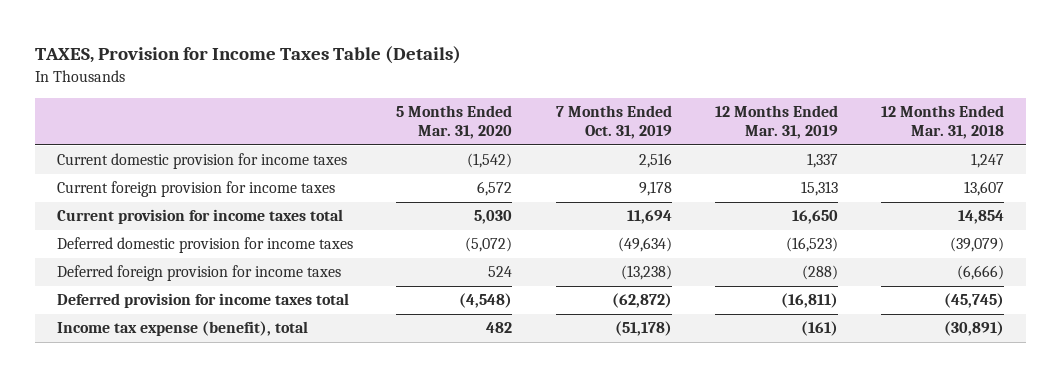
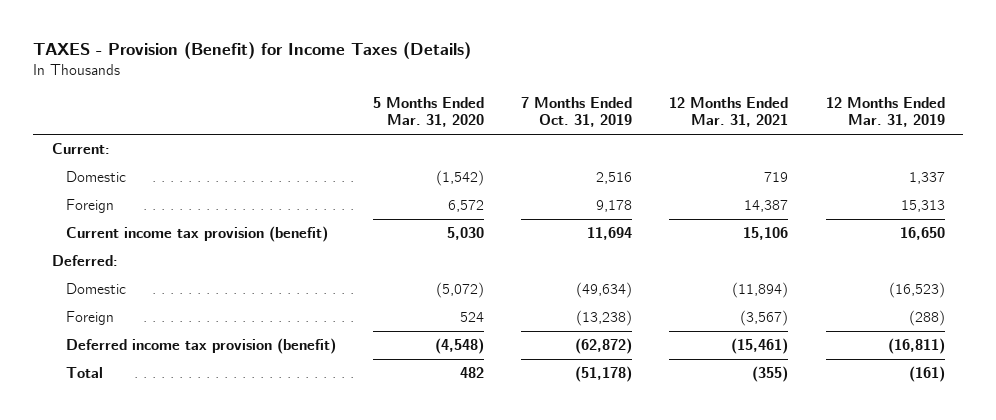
- TAXES, Provision for Income Taxes Table (Details)
+ TAXES - Provision (Benefit) for Income Taxes (Details)
- | 5 Months Ended Mar. 31, 2020 | 7 Months Ended Oct. 31, 2019 | 12 Months Ended Mar. 31, 2019 | 12 Months Ended Mar. 31, 2018
+ | 5 Months Ended Mar. 31, 2020 | 7 Months Ended Oct. 31, 2019 | 12 Months Ended Mar. 31, 2021 | 12 Months Ended Mar. 31, 2019
- Current domestic provision for income taxes | (1,542) | 2,516 | 1,337 | 1,247
- Current foreign provision for income taxes | 6,572 | 9,178 | 15,313 | 13,607
- Current provision for income taxes total | 5,030 | 11,694 | 16,650 | 14,854
- Deferred domestic provision for income taxes | (5,072) | (49,634) | (16,523) | (39,079)
- Deferred foreign provision for income taxes | 524 | (13,238) | (288) | (6,666)
- Deferred provision for income taxes total | (4,548) | (62,872) | (16,811) | (45,745)
- Income tax expense (benefit), total | 482 | (51,178) | (161) | (30,891)
+ Current:
+ Domestic | (1,542) | 2,516 | 719 | 1,337
+ Foreign | 6,572 | 9,178 | 14,387 | 15,313
+ Current income tax provision (benefit) | 5,030 | 11,694 | 15,106 | 16,650
+ Deferred:
+ Domestic | (5,072) | (49,634) | (11,894) | (16,523)
+ Foreign | 524 | (13,238) | (3,567) | (288)
+ Deferred income tax provision (benefit) | (4,548) | (62,872) | (15,461) | (16,811)
+ Total | 482 | (51,178) | (355) | (161)

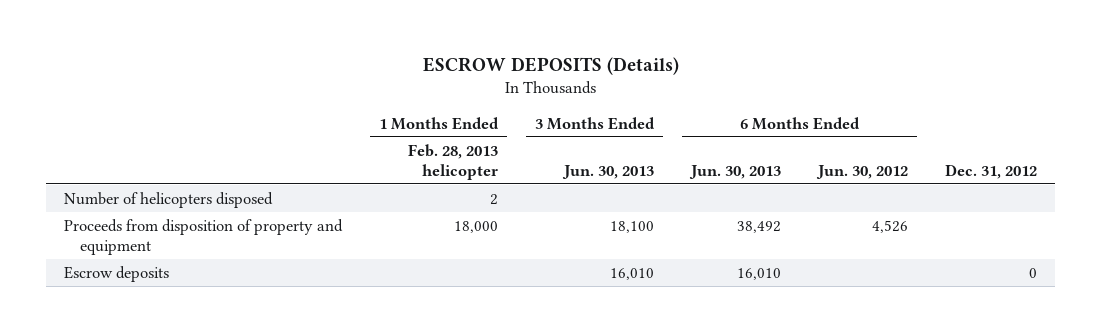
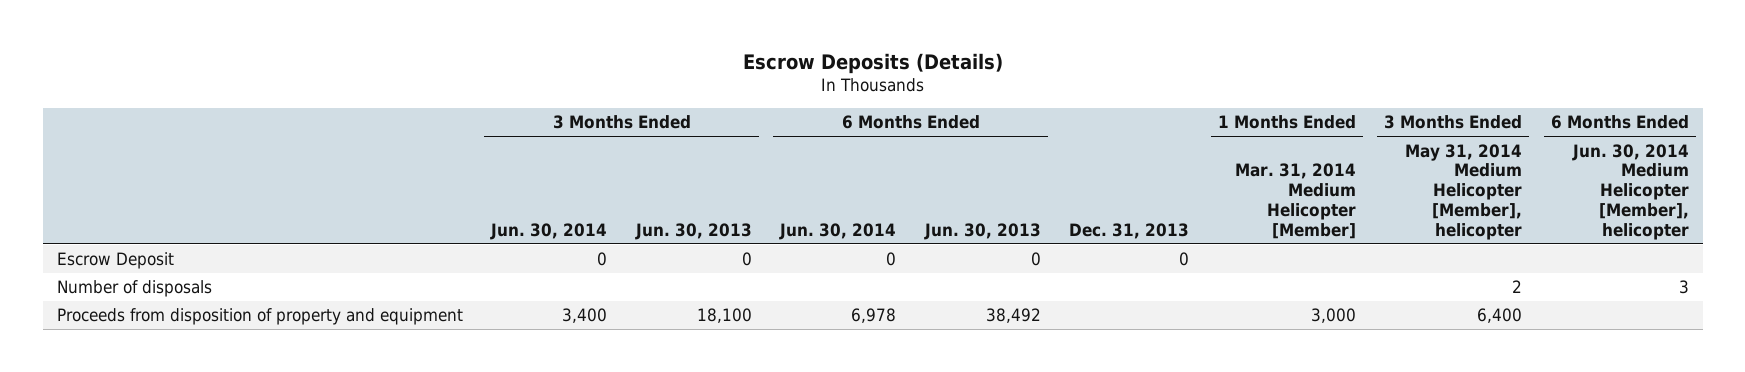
- ESCROW DEPOSITS (Details)
+ Escrow Deposits (Details)
- | 1 Months Ended Feb. 28, 2013 helicopter | 3 Months Ended Jun. 30, 2013 | 6 Months Ended Jun. 30, 2013 | 6 Months Ended Jun. 30, 2012 | Dec. 31, 2012
+ | 3 Months Ended Jun. 30, 2014 | 3 Months Ended Jun. 30, 2013 | 6 Months Ended Jun. 30, 2014 | 6 Months Ended Jun. 30, 2013 | Dec. 31, 2013 | 1 Months Ended Mar. 31, 2014 Medium Helicopter [Member] | 3 Months Ended May 31, 2014 Medium Helicopter [Member], helicopter | 6 Months Ended Jun. 30, 2014 Medium Helicopter [Member], helicopter
- Number of helicopters disposed | 2 | | | |
+ Escrow Deposit | 0 | 0 | 0 | 0 | 0 | | |
+ Number of disposals | | | | | | | 2 | 3
- Escrow deposits | | 16,010 | 16,010 | | 0

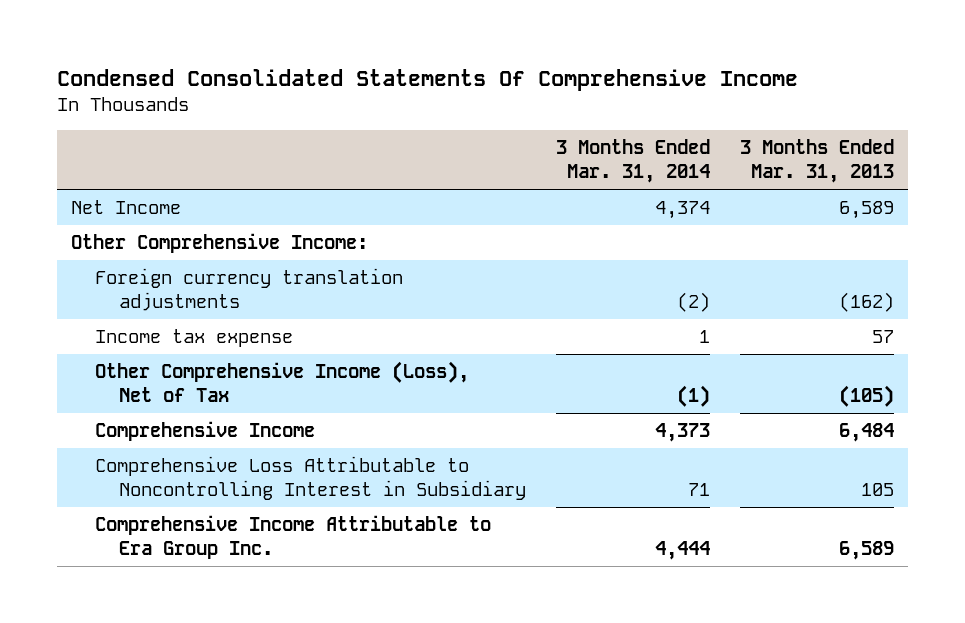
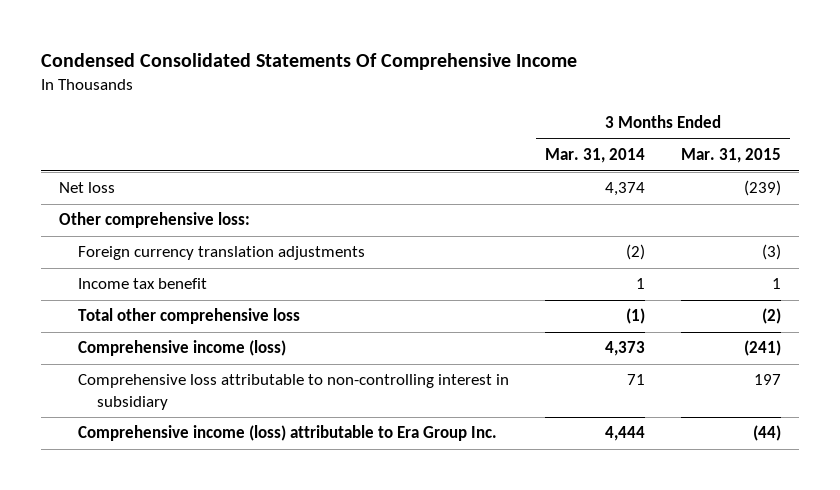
- | 3 Months Ended Mar. 31, 2014 | 3 Months Ended Mar. 31, 2013
+ | 3 Months Ended Mar. 31, 2014 | 3 Months Ended Mar. 31, 2015
- Net Income | 4,374 | 6,589
- Other Comprehensive Income:
+ Net loss | 4,374 | (239)
+ Other comprehensive loss:
- Income tax expense | 1 | 57
- Other Comprehensive Income (Loss), Net of Tax | (1) | (105)
- Comprehensive Income | 4,373 | 6,484
- Comprehensive Loss Attributable to Noncontrolling Interest in Subsidiary | 71 | 105
- Comprehensive Income Attributable to Era Group Inc. | 4,444 | 6,589
+ Income tax benefit | 1 | 1
+ Total other comprehensive loss | (1) | (2)
+ Comprehensive income (loss) | 4,373 | (241)
+ Comprehensive loss attributable to non-controlling interest in subsidiary | 71 | 197
+ Comprehensive income (loss) attributable to Era Group Inc. | 4,444 | (44)

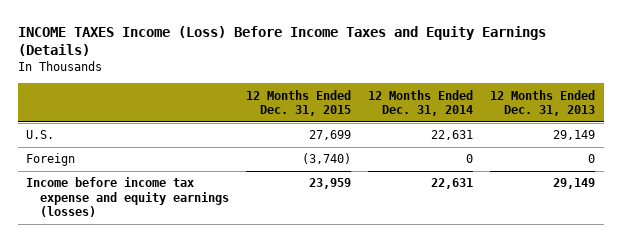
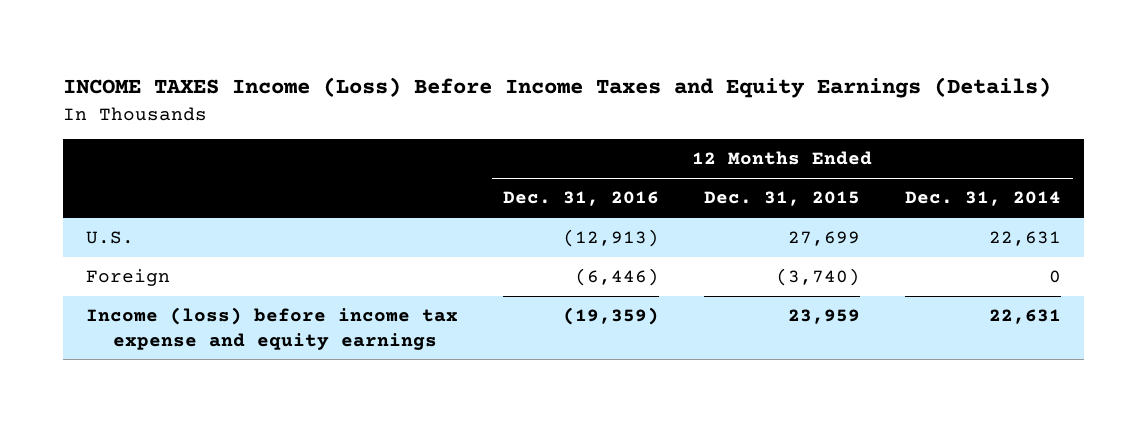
- | 12 Months Ended Dec. 31, 2015 | 12 Months Ended Dec. 31, 2014 | 12 Months Ended Dec. 31, 2013
+ | 12 Months Ended Dec. 31, 2016 | 12 Months Ended Dec. 31, 2015 | 12 Months Ended Dec. 31, 2014
- Income before income tax expense and equity earnings (losses) | 23,959 | 22,631 | 29,149
+ Income (loss) before income tax expense and equity earnings | (19,359) | 23,959 | 22,631

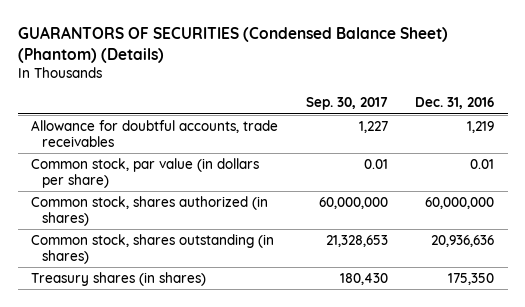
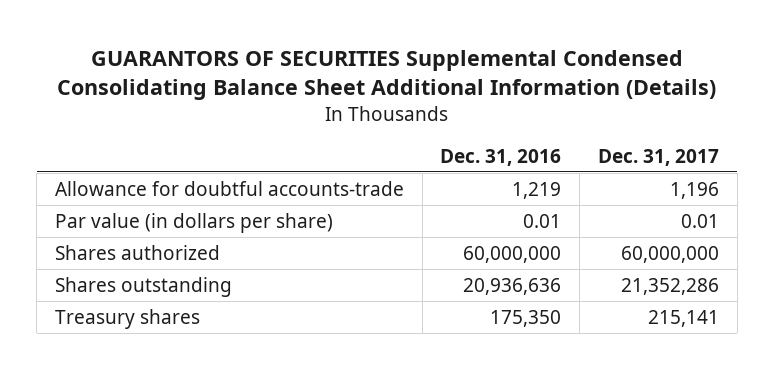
- GUARANTORS OF SECURITIES (Condensed Balance Sheet) (Phantom) (Details)
+ GUARANTORS OF SECURITIES Supplemental Condensed Consolidating Balance Sheet Additional Information (Details)
- | Sep. 30, 2017 | Dec. 31, 2016
+ | Dec. 31, 2016 | Dec. 31, 2017
- Allowance for doubtful accounts, trade receivables | 1,227 | 1,219
- Common stock, par value (in dollars per share) | 0.01 | 0.01
- Common stock, shares authorized (in shares) | 60,000,000 | 60,000,000
- Common stock, shares outstanding (in shares) | 21,328,653 | 20,936,636
- Treasury shares (in shares) | 180,430 | 175,350
+ Allowance for doubtful accounts-trade | 1,219 | 1,196
+ Par value (in dollars per share) | 0.01 | 0.01
+ Shares authorized | 60,000,000 | 60,000,000
+ Shares outstanding | 20,936,636 | 21,352,286
+ Treasury shares | 175,350 | 215,141

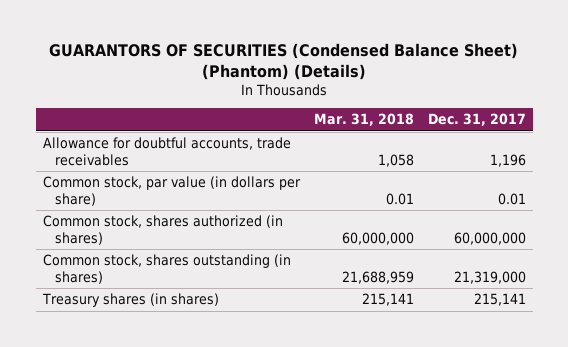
- GUARANTORS OF SECURITIES Supplemental Condensed Consolidating Balance Sheet Additional Information (Details)
+ GUARANTORS OF SECURITIES (Condensed Balance Sheet) (Phantom) (Details)
- | Dec. 31, 2016 | Dec. 31, 2017
+ | Mar. 31, 2018 | Dec. 31, 2017
- Allowance for doubtful accounts-trade | 1,219 | 1,196
- Par value (in dollars per share) | 0.01 | 0.01
- Shares authorized | 60,000,000 | 60,000,000
- Shares outstanding | 20,936,636 | 21,352,286
- Treasury shares | 175,350 | 215,141
+ Allowance for doubtful accounts, trade receivables | 1,058 | 1,196
+ Common stock, par value (in dollars per share) | 0.01 | 0.01
+ Common stock, shares authorized (in shares) | 60,000,000 | 60,000,000
+ Common stock, shares outstanding (in shares) | 21,688,959 | 21,319,000
+ Treasury shares (in shares) | 215,141 | 215,141

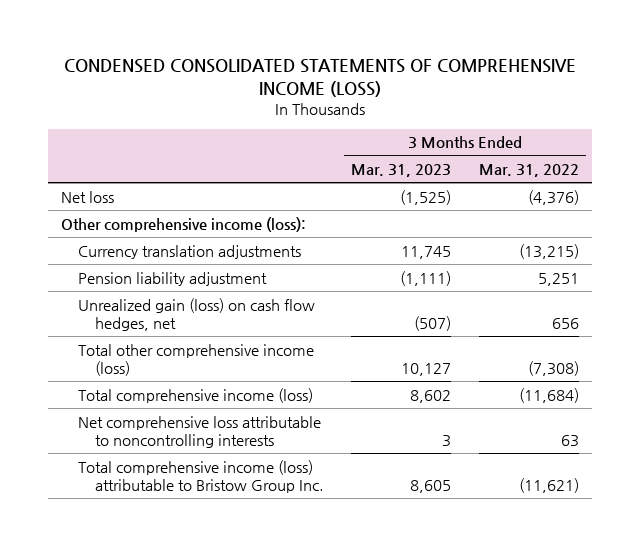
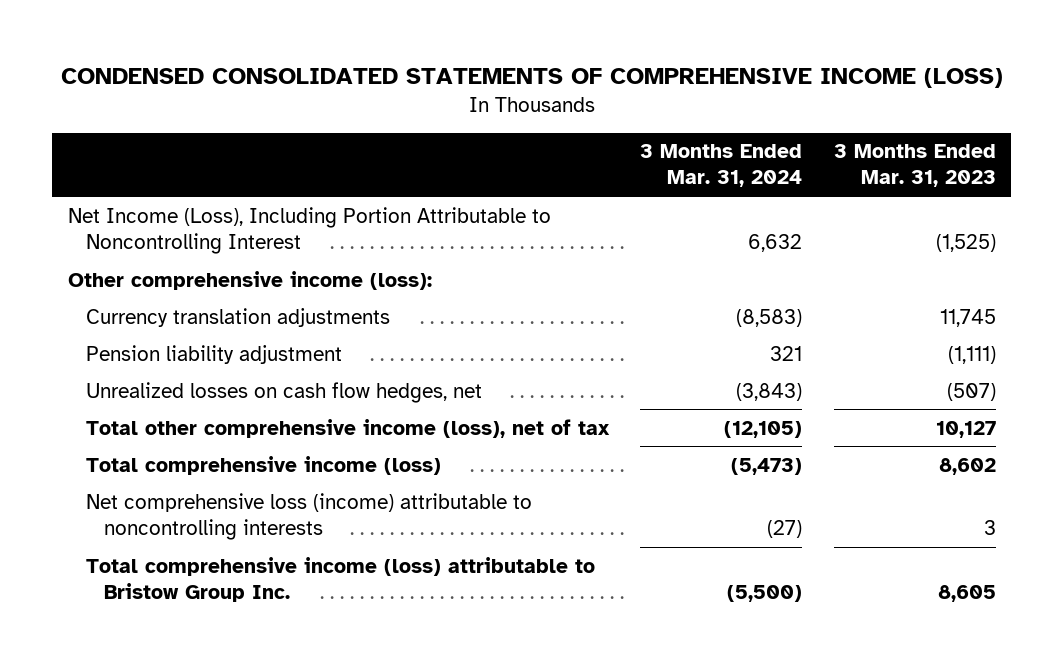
- | 3 Months Ended Mar. 31, 2023 | 3 Months Ended Mar. 31, 2022
+ | 3 Months Ended Mar. 31, 2024 | 3 Months Ended Mar. 31, 2023
- Net loss | (1,525) | (4,376)
+ Net Income (Loss), Including Portion Attributable to Noncontrolling Interest | 6,632 | (1,525)
- Unrealized gain (loss) on cash flow hedges, net | (507) | 656
- Total other comprehensive income (loss) | 10,127 | (7,308)
+ Unrealized losses on cash flow hedges, net | (3,843) | (507)
+ Total other comprehensive income (loss), net of tax | (12,105) | 10,127
- Net comprehensive loss attributable to noncontrolling interests | 3 | 63
+ Net comprehensive loss (income) attributable to noncontrolling interests | (27) | 3

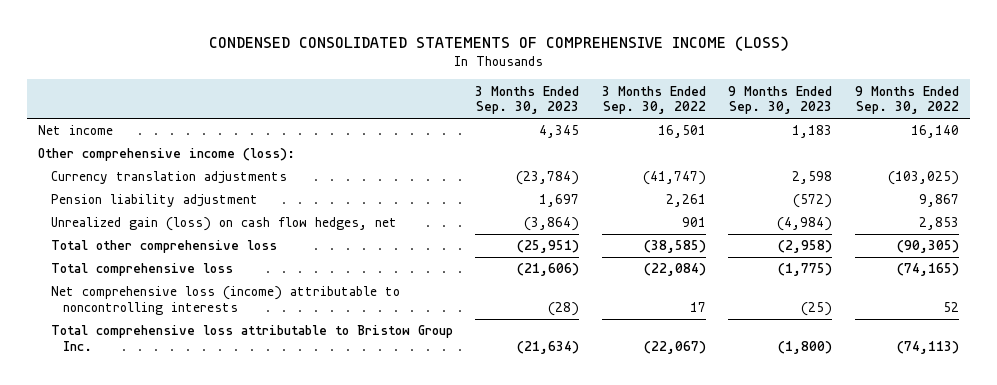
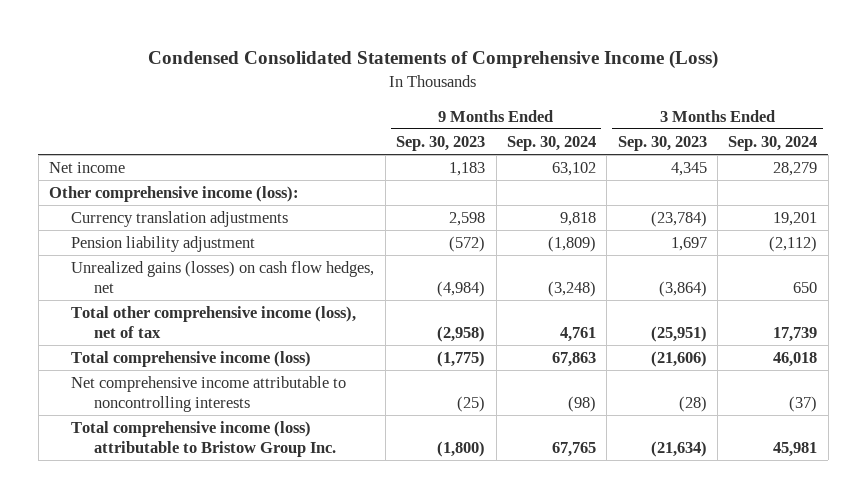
- CONDENSED CONSOLIDATED STATEMENTS OF COMPREHENSIVE INCOME (LOSS)
+ Condensed Consolidated Statements of Comprehensive Income (Loss)
- | 3 Months Ended Sep. 30, 2023 | 3 Months Ended Sep. 30, 2022 | 9 Months Ended Sep. 30, 2023 | 9 Months Ended Sep. 30, 2022
+ | 9 Months Ended Sep. 30, 2023 | 9 Months Ended Sep. 30, 2024 | 3 Months Ended Sep. 30, 2023 | 3 Months Ended Sep. 30, 2024
- Unrealized gain (loss) on cash flow hedges, net | (3,864) | 901 | (4,984) | 2,853
- Total other comprehensive loss | (25,951) | (38,585) | (2,958) | (90,305)
- Total comprehensive loss | (21,606) | (22,084) | (1,775) | (74,165)
- Net comprehensive loss (income) attributable to noncontrolling interests | (28) | 17 | (25) | 52
- Total comprehensive loss attributable to Bristow Group Inc. | (21,634) | (22,067) | (1,800) | (74,113)
+ Unrealized gains (losses) on cash flow hedges, net | (4,984) | (3,248) | (3,864) | 650
+ Total other comprehensive income (loss), net of tax | (2,958) | 4,761 | (25,951) | 17,739
+ Total comprehensive income (loss) | (1,775) | 67,863 | (21,606) | 46,018
+ Net comprehensive income attributable to noncontrolling interests | (25) | (98) | (28) | (37)
+ Total comprehensive income (loss) attributable to Bristow Group Inc. | (1,800) | 67,765 | (21,634) | 45,981

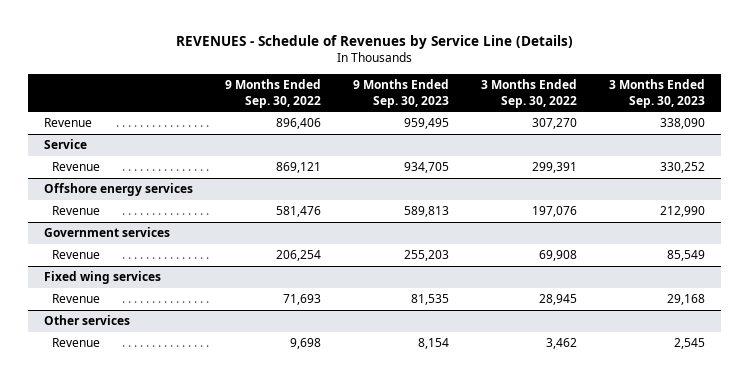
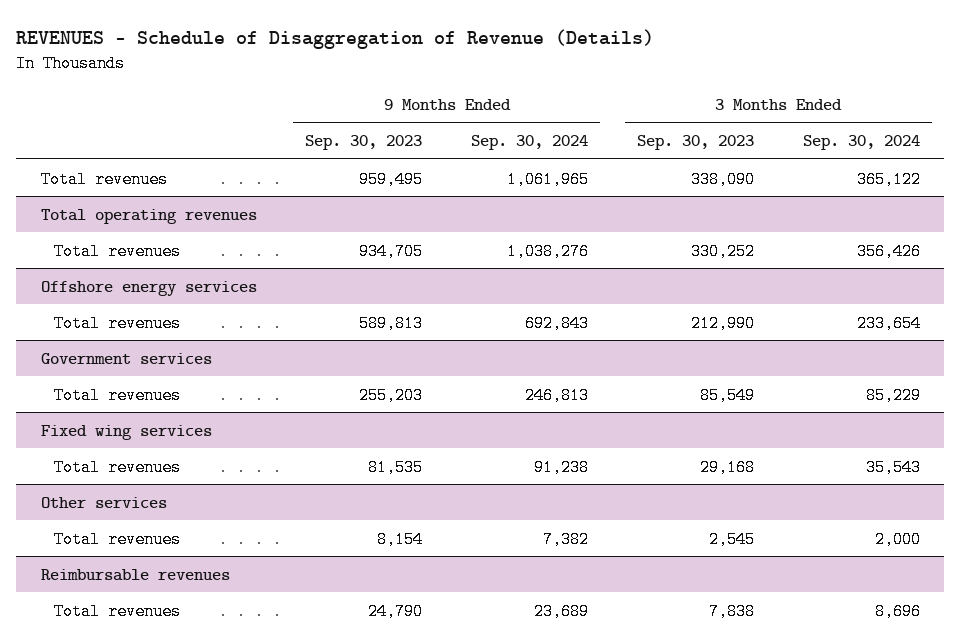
- REVENUES - Schedule of Revenues by Service Line (Details)
+ REVENUES - Schedule of Disaggregation of Revenue (Details)
- | 9 Months Ended Sep. 30, 2022 | 9 Months Ended Sep. 30, 2023 | 3 Months Ended Sep. 30, 2022 | 3 Months Ended Sep. 30, 2023
+ | 9 Months Ended Sep. 30, 2023 | 9 Months Ended Sep. 30, 2024 | 3 Months Ended Sep. 30, 2023 | 3 Months Ended Sep. 30, 2024
- Revenue | 896,406 | 959,495 | 307,270 | 338,090
- Service
- Revenue | 869,121 | 934,705 | 299,391 | 330,252
+ Total revenues | 959,495 | 1,061,965 | 338,090 | 365,122
+ Total operating revenues
+ Total revenues | 934,705 | 1,038,276 | 330,252 | 356,426
@ Offshore energy services
- Revenue | 581,476 | 589,813 | 197,076 | 212,990
+ Total revenues | 589,813 | 692,843 | 212,990 | 233,654
@ Government services
- Revenue | 206,254 | 255,203 | 69,908 | 85,549
+ Total revenues | 255,203 | 246,813 | 85,549 | 85,229
@ Fixed wing services
- Revenue | 71,693 | 81,535 | 28,945 | 29,168
+ Total revenues | 81,535 | 91,238 | 29,168 | 35,543
@ Other services
- Revenue | 9,698 | 8,154 | 3,462 | 2,545
+ Total revenues | 8,154 | 7,382 | 2,545 | 2,000
+ Reimbursable revenues
+ Total revenues | 24,790 | 23,689 | 7,838 | 8,696

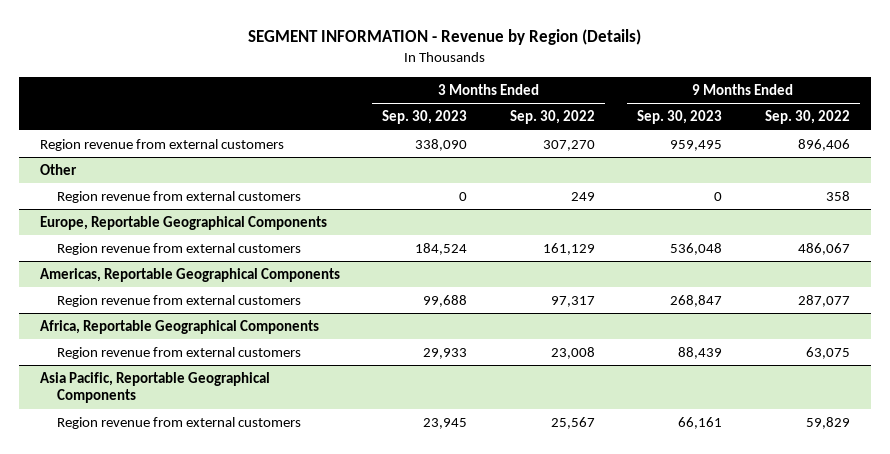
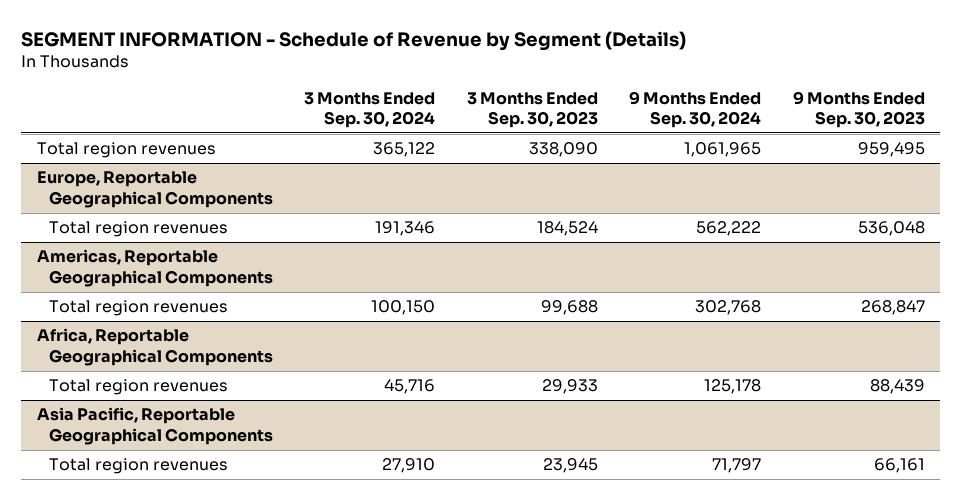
- SEGMENT INFORMATION - Revenue by Region (Details)
+ SEGMENT INFORMATION - Schedule of Revenue by Segment (Details)
- | 3 Months Ended Sep. 30, 2023 | 3 Months Ended Sep. 30, 2022 | 9 Months Ended Sep. 30, 2023 | 9 Months Ended Sep. 30, 2022
+ | 3 Months Ended Sep. 30, 2024 | 3 Months Ended Sep. 30, 2023 | 9 Months Ended Sep. 30, 2024 | 9 Months Ended Sep. 30, 2023
- Region revenue from external customers | 338,090 | 307,270 | 959,495 | 896,406
- Other
- Region revenue from external customers | 0 | 249 | 0 | 358
+ Total region revenues | 365,122 | 338,090 | 1,061,965 | 959,495
@ Europe, Reportable Geographical Components
- Region revenue from external customers | 184,524 | 161,129 | 536,048 | 486,067
+ Total region revenues | 191,346 | 184,524 | 562,222 | 536,048
@ Americas, Reportable Geographical Components
- Region revenue from external customers | 99,688 | 97,317 | 268,847 | 287,077
+ Total region revenues | 100,150 | 99,688 | 302,768 | 268,847
@ Africa, Reportable Geographical Components
- Region revenue from external customers | 29,933 | 23,008 | 88,439 | 63,075
+ Total region revenues | 45,716 | 29,933 | 125,178 | 88,439
@ Asia Pacific, Reportable Geographical Components
- Region revenue from external customers | 23,945 | 25,567 | 66,161 | 59,829
+ Total region revenues | 27,910 | 23,945 | 71,797 | 66,161

